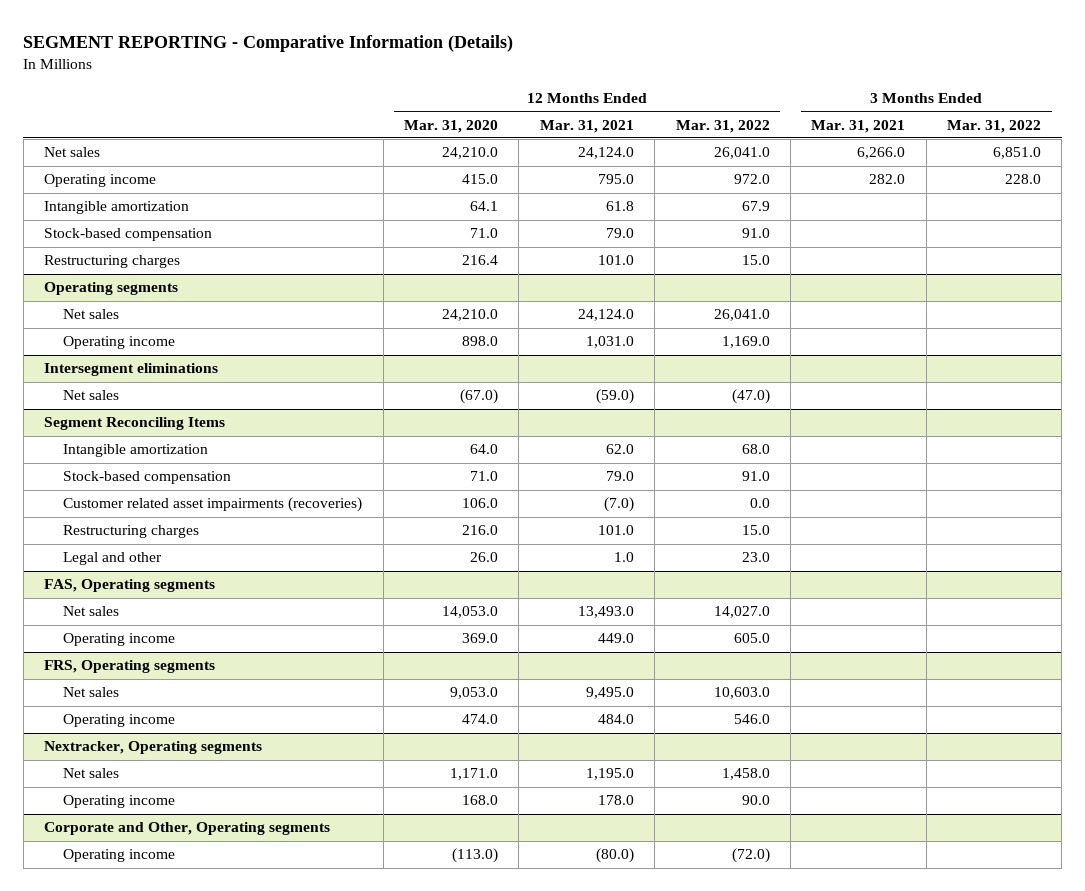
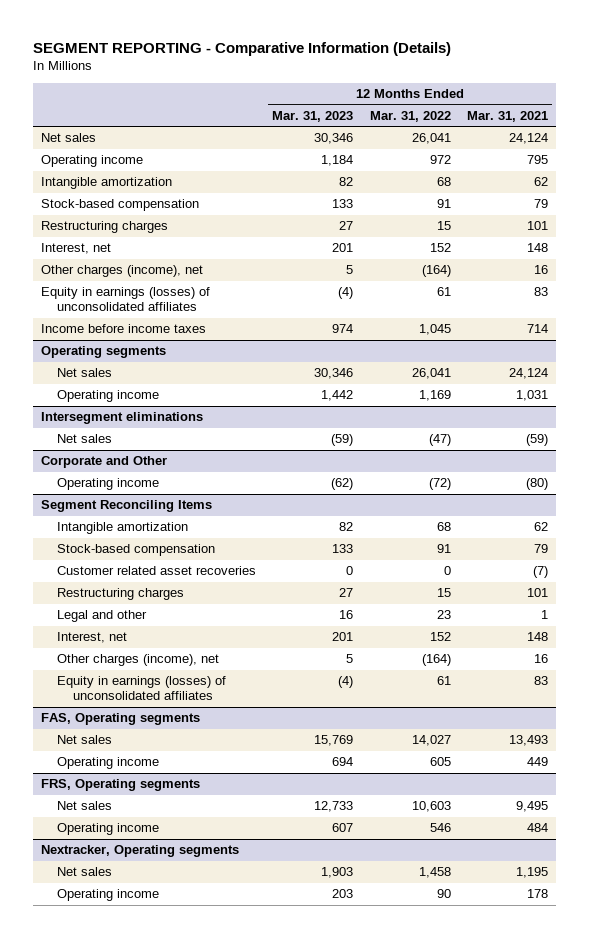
- | 12 Months Ended Mar. 31, 2020 | 12 Months Ended Mar. 31, 2021 | 12 Months Ended Mar. 31, 2022 | 3 Months Ended Mar. 31, 2021 | 3 Months Ended Mar. 31, 2022
+ | 12 Months Ended Mar. 31, 2023 | 12 Months Ended Mar. 31, 2022 | 12 Months Ended Mar. 31, 2021
- Net sales | 24,210.0 | 24,124.0 | 26,041.0 | 6,266.0 | 6,851.0
- Operating income | 415.0 | 795.0 | 972.0 | 282.0 | 228.0
- Intangible amortization | 64.1 | 61.8 | 67.9 | |
- Stock-based compensation | 71.0 | 79.0 | 91.0 | |
- Restructuring charges | 216.4 | 101.0 | 15.0 | |
+ Net sales | 30,346 | 26,041 | 24,124
+ Operating income | 1,184 | 972 | 795
+ Intangible amortization | 82 | 68 | 62
+ Stock-based compensation | 133 | 91 | 79
+ Restructuring charges | 27 | 15 | 101
+ Interest, net | 201 | 152 | 148
+ Other charges (income), net | 5 | (164) | 16
+ Equity in earnings (losses) of unconsolidated affiliates | (4) | 61 | 83
+ Income before income taxes | 974 | 1,045 | 714
@ Operating segments
- Net sales | 24,210.0 | 24,124.0 | 26,041.0 | |
- Operating income | 898.0 | 1,031.0 | 1,169.0 | |
+ Net sales | 30,346 | 26,041 | 24,124
+ Operating income | 1,442 | 1,169 | 1,031
@ Intersegment eliminations
- Net sales | (67.0) | (59.0) | (47.0) | |
+ Net sales | (59) | (47) | (59)
+ Corporate and Other
+ Operating income | (62) | (72) | (80)
@ Segment Reconciling Items
- Intangible amortization | 64.0 | 62.0 | 68.0 | |
- Stock-based compensation | 71.0 | 79.0 | 91.0 | |
- Customer related asset impairments (recoveries) | 106.0 | (7.0) | 0.0 | |
- Restructuring charges | 216.0 | 101.0 | 15.0 | |
- Legal and other | 26.0 | 1.0 | 23.0 | |
+ Intangible amortization | 82 | 68 | 62
+ Stock-based compensation | 133 | 91 | 79
+ Customer related asset recoveries | 0 | 0 | (7)
+ Restructuring charges | 27 | 15 | 101
+ Legal and other | 16 | 23 | 1
+ Interest, net | 201 | 152 | 148
+ Other charges (income), net | 5 | (164) | 16
+ Equity in earnings (losses) of unconsolidated affiliates | (4) | 61 | 83
@ FAS, Operating segments
- Net sales | 14,053.0 | 13,493.0 | 14,027.0 | |
- Operating income | 369.0 | 449.0 | 605.0 | |
+ Net sales | 15,769 | 14,027 | 13,493
+ Operating income | 694 | 605 | 449
@ FRS, Operating segments
- Net sales | 9,053.0 | 9,495.0 | 10,603.0 | |
- Operating income | 474.0 | 484.0 | 546.0 | |
+ Net sales | 12,733 | 10,603 | 9,495
+ Operating income | 607 | 546 | 484
@ Nextracker, Operating segments
- Net sales | 1,171.0 | 1,195.0 | 1,458.0 | |
- Operating income | 168.0 | 178.0 | 90.0 | |
- Corporate and Other, Operating segments
- Operating income | (113.0) | (80.0) | (72.0) | |
@ Nextracker, Operating segments
+ Net sales | 1,903 | 1,458 | 1,195
+ Operating income | 203 | 90 | 178

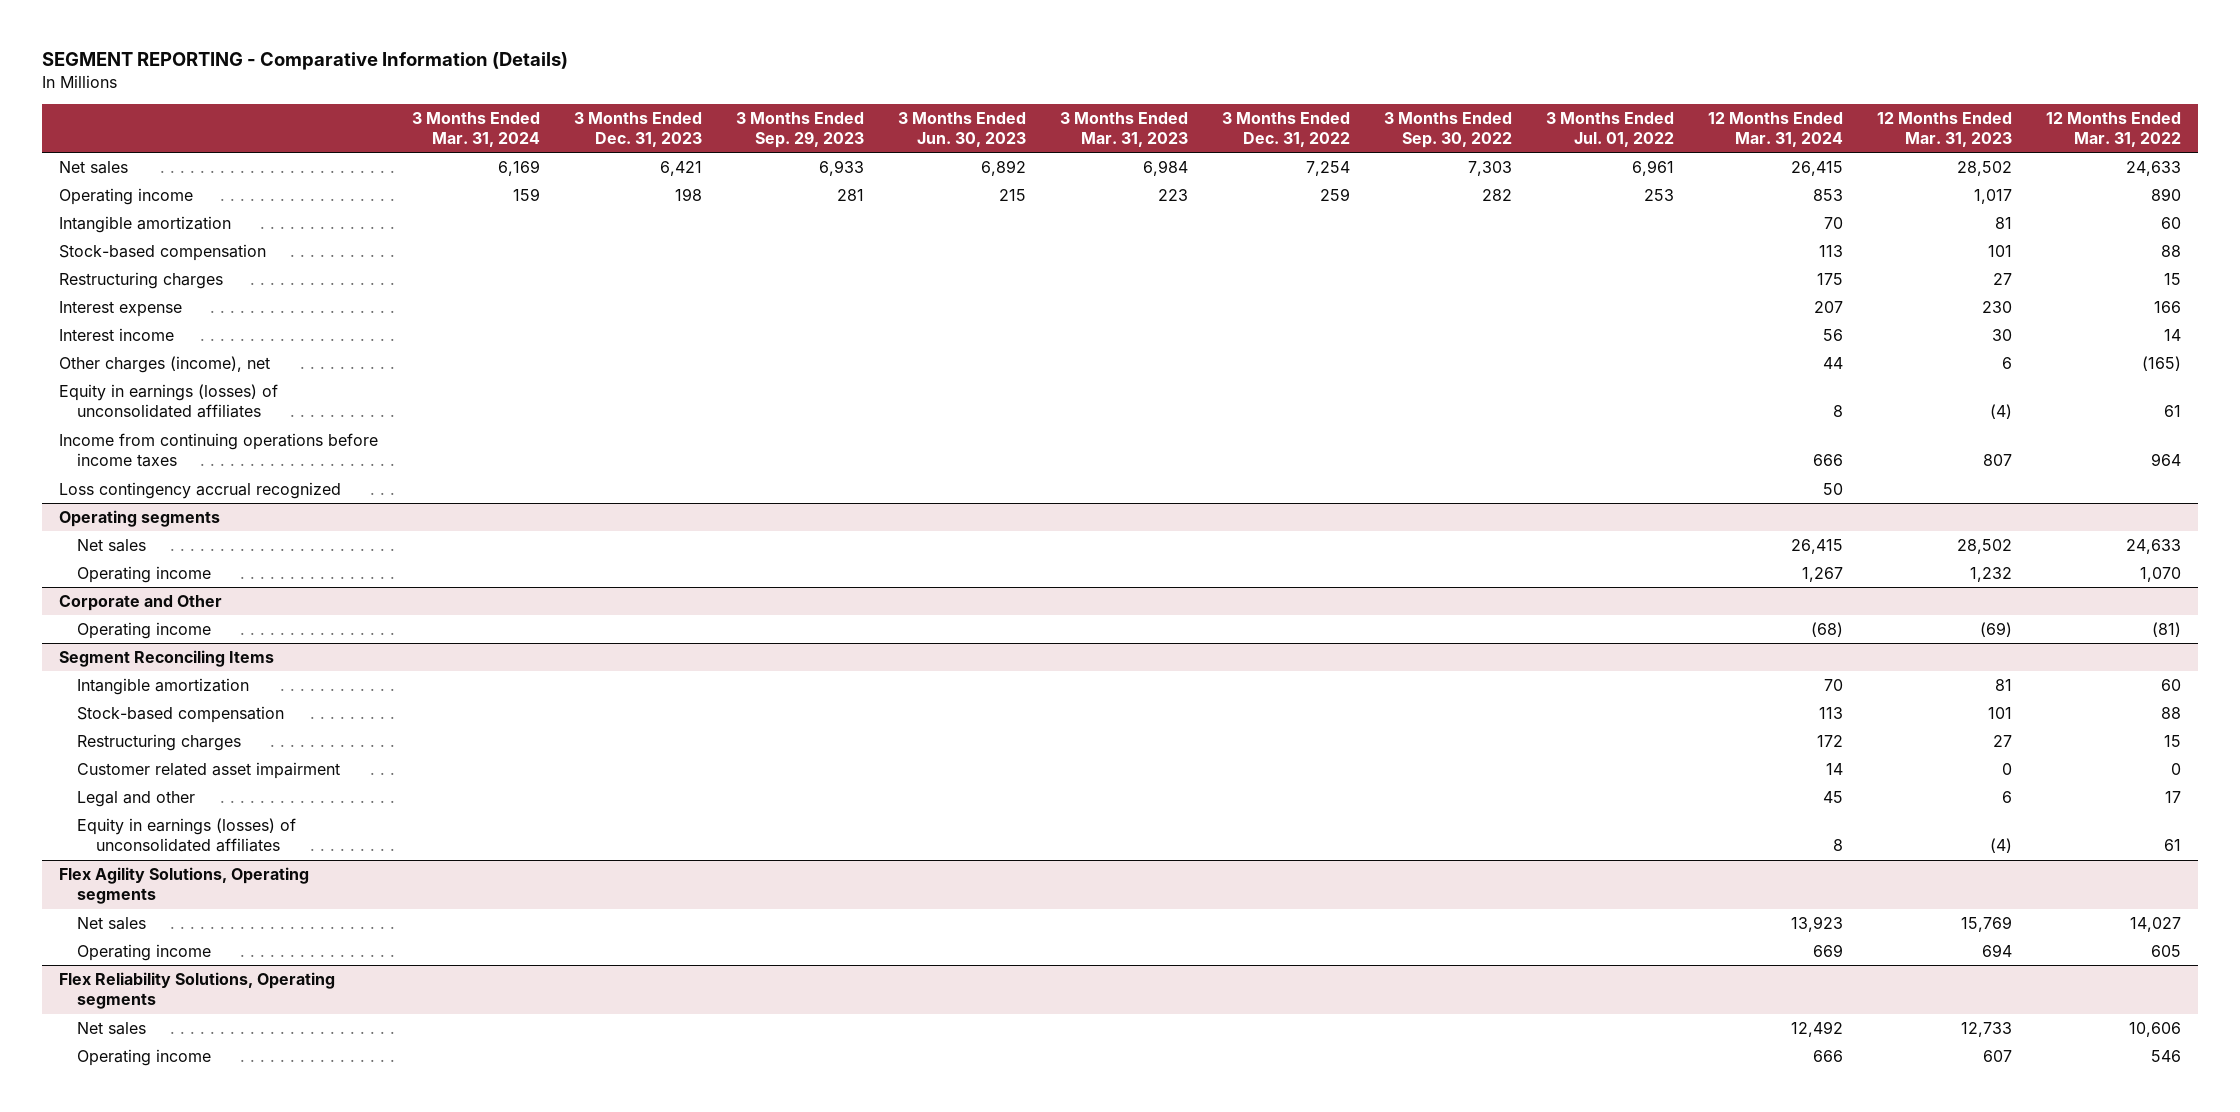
- | 12 Months Ended Mar. 31, 2023 | 12 Months Ended Mar. 31, 2022 | 12 Months Ended Mar. 31, 2021
+ | 3 Months Ended Mar. 31, 2024 | 3 Months Ended Dec. 31, 2023 | 3 Months Ended Sep. 29, 2023 | 3 Months Ended Jun. 30, 2023 | 3 Months Ended Mar. 31, 2023 | 3 Months Ended Dec. 31, 2022 | 3 Months Ended Sep. 30, 2022 | 3 Months Ended Jul. 01, 2022 | 12 Months Ended Mar. 31, 2024 | 12 Months Ended Mar. 31, 2023 | 12 Months Ended Mar. 31, 2022
- Net sales | 30,346 | 26,041 | 24,124
- Operating income | 1,184 | 972 | 795
- Intangible amortization | 82 | 68 | 62
- Stock-based compensation | 133 | 91 | 79
+ Net sales | 6,169 | 6,421 | 6,933 | 6,892 | 6,984 | 7,254 | 7,303 | 6,961 | 26,415 | 28,502 | 24,633
+ Operating income | 159 | 198 | 281 | 215 | 223 | 259 | 282 | 253 | 853 | 1,017 | 890
+ Intangible amortization | | | | | | | | | 70 | 81 | 60
+ Stock-based compensation | | | | | | | | | 113 | 101 | 88
- Interest, net | 201 | 152 | 148
- Other charges (income), net | 5 | (164) | 16
+ Interest expense | | | | | | | | | 207 | 230 | 166
+ Interest income | | | | | | | | | 56 | 30 | 14
+ Other charges (income), net | | | | | | | | | 44 | 6 | (165)
- Income before income taxes | 974 | 1,045 | 714
+ Income from continuing operations before income taxes | | | | | | | | | 666 | 807 | 964
+ Loss contingency accrual recognized | | | | | | | | | 50 | |
@ Operating segments
- Net sales | 30,346 | 26,041 | 24,124
- Operating income | 1,442 | 1,169 | 1,031
- Intersegment eliminations
- Net sales | (59) | (47) | (59)
@ Operating segments
+ Net sales | | | | | | | | | 26,415 | 28,502 | 24,633
+ Operating income | | | | | | | | | 1,267 | 1,232 | 1,070
@ Corporate and Other
- Operating income | (62) | (72) | (80)
+ Operating income | | | | | | | | | (68) | (69) | (81)
@ Segment Reconciling Items
- Intangible amortization | 82 | 68 | 62
- Stock-based compensation | 133 | 91 | 79
- Customer related asset recoveries | 0 | 0 | (7)
+ Intangible amortization | | | | | | | | | 70 | 81 | 60
+ Stock-based compensation | | | | | | | | | 113 | 101 | 88
- Legal and other | 16 | 23 | 1
- Interest, net | 201 | 152 | 148
- Other charges (income), net | 5 | (164) | 16
+ Customer related asset impairment | | | | | | | | | 14 | 0 | 0
+ Legal and other | | | | | | | | | 45 | 6 | 17
- FAS, Operating segments
+ Flex Agility Solutions, Operating segments
- FRS, Operating segments
- Net sales | 12,733 | 10,603 | 9,495
+ Flex Reliability Solutions, Operating segments
+ Net sales | | | | | | | | | 12,492 | 12,733 | 10,606
- Nextracker, Operating segments
- Net sales | 1,903 | 1,458 | 1,195
- Operating income | 203 | 90 | 178

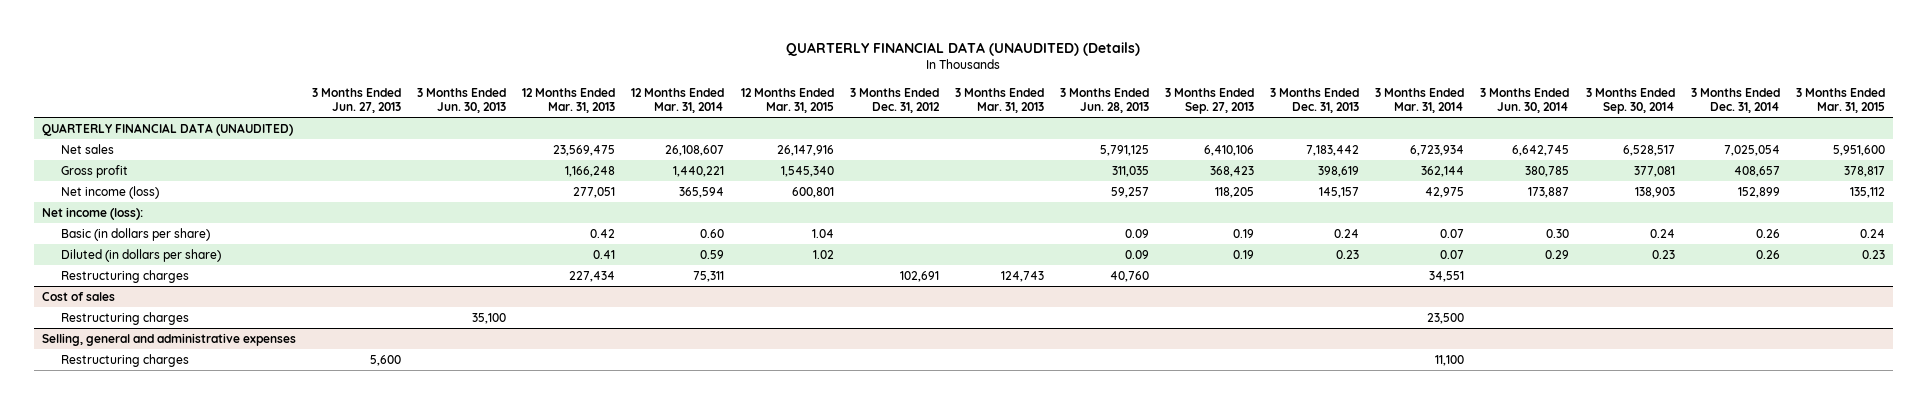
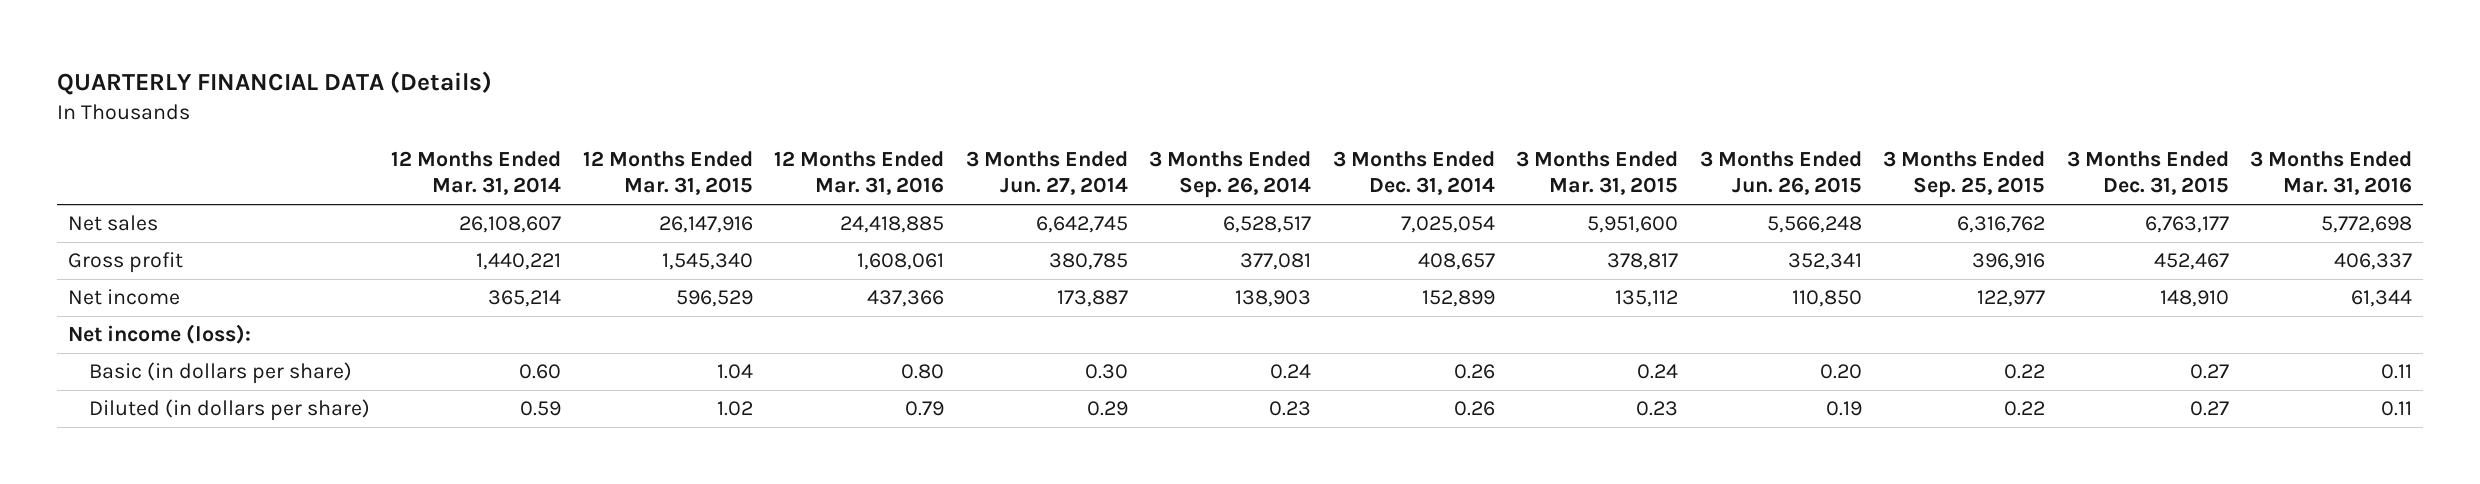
- QUARTERLY FINANCIAL DATA (UNAUDITED) (Details)
+ QUARTERLY FINANCIAL DATA (Details)
- | 3 Months Ended Jun. 27, 2013 | 3 Months Ended Jun. 30, 2013 | 12 Months Ended Mar. 31, 2013 | 12 Months Ended Mar. 31, 2014 | 12 Months Ended Mar. 31, 2015 | 3 Months Ended Dec. 31, 2012 | 3 Months Ended Mar. 31, 2013 | 3 Months Ended Jun. 28, 2013 | 3 Months Ended Sep. 27, 2013 | 3 Months Ended Dec. 31, 2013 | 3 Months Ended Mar. 31, 2014 | 3 Months Ended Jun. 30, 2014 | 3 Months Ended Sep. 30, 2014 | 3 Months Ended Dec. 31, 2014 | 3 Months Ended Mar. 31, 2015
+ | 12 Months Ended Mar. 31, 2014 | 12 Months Ended Mar. 31, 2015 | 12 Months Ended Mar. 31, 2016 | 3 Months Ended Jun. 27, 2014 | 3 Months Ended Sep. 26, 2014 | 3 Months Ended Dec. 31, 2014 | 3 Months Ended Mar. 31, 2015 | 3 Months Ended Jun. 26, 2015 | 3 Months Ended Sep. 25, 2015 | 3 Months Ended Dec. 31, 2015 | 3 Months Ended Mar. 31, 2016
- QUARTERLY FINANCIAL DATA (UNAUDITED)
- Net income (loss) | | | 277,051 | 365,594 | 600,801 | | | 59,257 | 118,205 | 145,157 | 42,975 | 173,887 | 138,903 | 152,899 | 135,112
+ Net income | 365,214 | 596,529 | 437,366 | 173,887 | 138,903 | 152,899 | 135,112 | 110,850 | 122,977 | 148,910 | 61,344
- Restructuring charges | | | 227,434 | 75,311 | | 102,691 | 124,743 | 40,760 | | | 34,551 | | | |
- Cost of sales
- Restructuring charges | | 35,100 | | | | | | | | | 23,500 | | | |
- Selling, general and administrative expenses
- Restructuring charges | 5,600 | | | | | | | | | | 11,100 | | | |

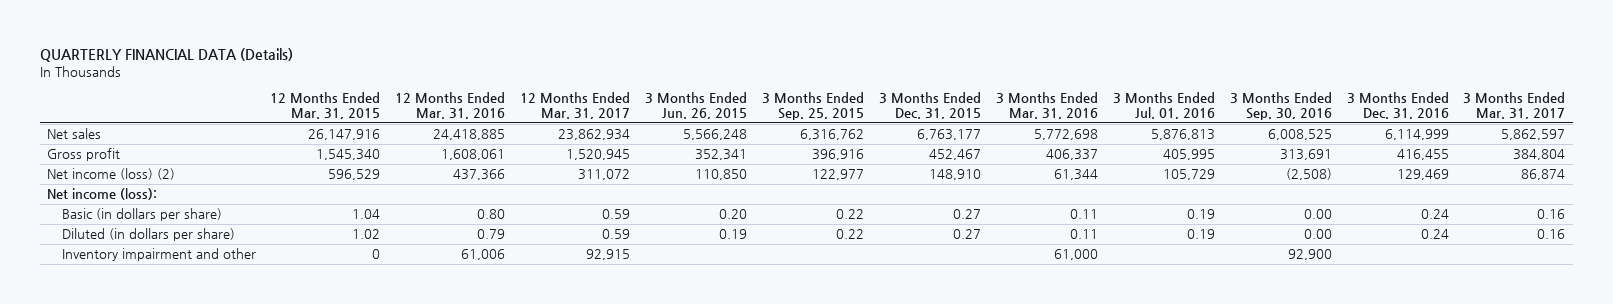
- | 12 Months Ended Mar. 31, 2014 | 12 Months Ended Mar. 31, 2015 | 12 Months Ended Mar. 31, 2016 | 3 Months Ended Jun. 27, 2014 | 3 Months Ended Sep. 26, 2014 | 3 Months Ended Dec. 31, 2014 | 3 Months Ended Mar. 31, 2015 | 3 Months Ended Jun. 26, 2015 | 3 Months Ended Sep. 25, 2015 | 3 Months Ended Dec. 31, 2015 | 3 Months Ended Mar. 31, 2016
+ | 12 Months Ended Mar. 31, 2015 | 12 Months Ended Mar. 31, 2016 | 12 Months Ended Mar. 31, 2017 | 3 Months Ended Jun. 26, 2015 | 3 Months Ended Sep. 25, 2015 | 3 Months Ended Dec. 31, 2015 | 3 Months Ended Mar. 31, 2016 | 3 Months Ended Jul. 01, 2016 | 3 Months Ended Sep. 30, 2016 | 3 Months Ended Dec. 31, 2016 | 3 Months Ended Mar. 31, 2017
- Net income | 365,214 | 596,529 | 437,366 | 173,887 | 138,903 | 152,899 | 135,112 | 110,850 | 122,977 | 148,910 | 61,344
+ Net income (loss) (2) | 596,529 | 437,366 | 311,072 | 110,850 | 122,977 | 148,910 | 61,344 | 105,729 | (2,508) | 129,469 | 86,874
+ Inventory impairment and other | 0 | 61,006 | 92,915 | | | | 61,000 | | 92,900 | |

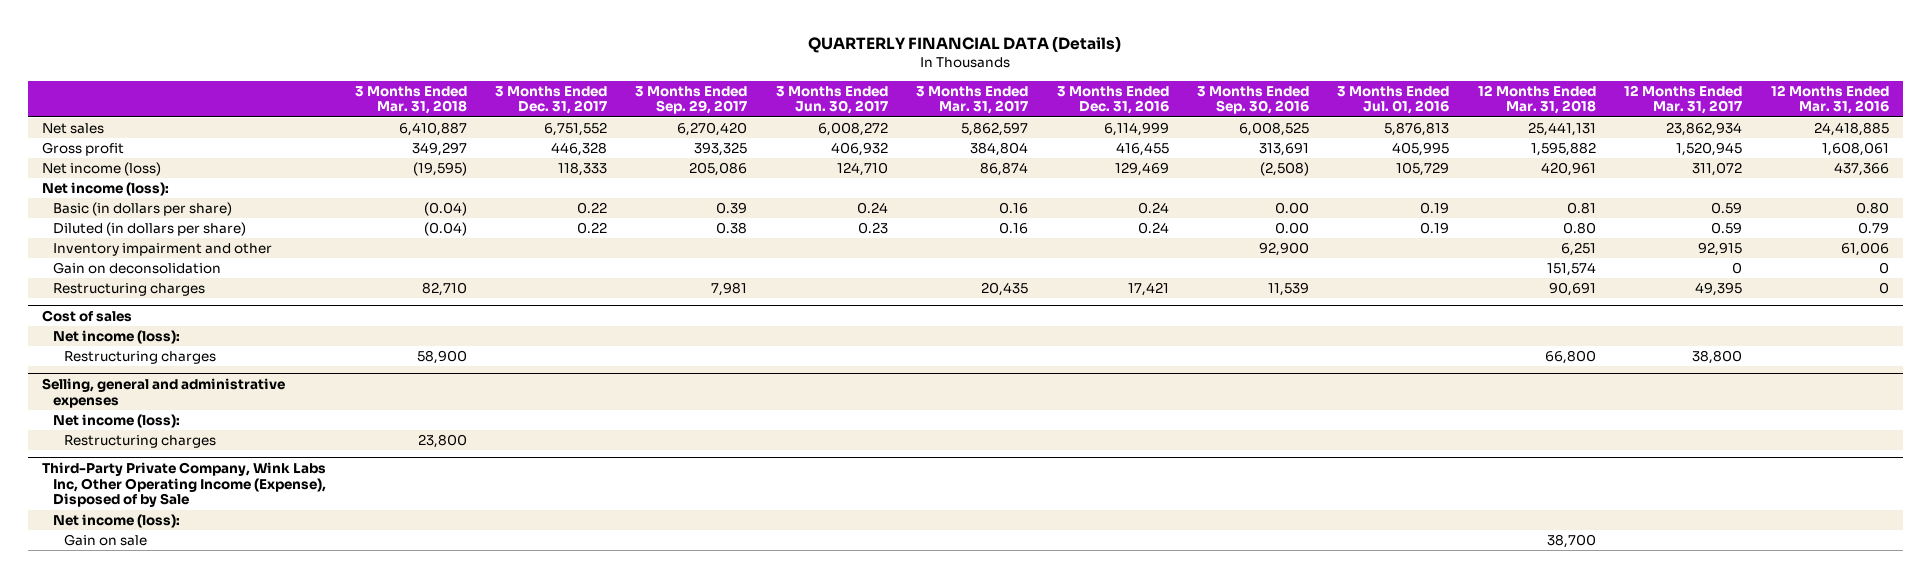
- | 12 Months Ended Mar. 31, 2015 | 12 Months Ended Mar. 31, 2016 | 12 Months Ended Mar. 31, 2017 | 3 Months Ended Jun. 26, 2015 | 3 Months Ended Sep. 25, 2015 | 3 Months Ended Dec. 31, 2015 | 3 Months Ended Mar. 31, 2016 | 3 Months Ended Jul. 01, 2016 | 3 Months Ended Sep. 30, 2016 | 3 Months Ended Dec. 31, 2016 | 3 Months Ended Mar. 31, 2017
+ | 3 Months Ended Mar. 31, 2018 | 3 Months Ended Dec. 31, 2017 | 3 Months Ended Sep. 29, 2017 | 3 Months Ended Jun. 30, 2017 | 3 Months Ended Mar. 31, 2017 | 3 Months Ended Dec. 31, 2016 | 3 Months Ended Sep. 30, 2016 | 3 Months Ended Jul. 01, 2016 | 12 Months Ended Mar. 31, 2018 | 12 Months Ended Mar. 31, 2017 | 12 Months Ended Mar. 31, 2016
- Net income (loss) (2) | 596,529 | 437,366 | 311,072 | 110,850 | 122,977 | 148,910 | 61,344 | 105,729 | (2,508) | 129,469 | 86,874
+ Net income (loss) | (19,595) | 118,333 | 205,086 | 124,710 | 86,874 | 129,469 | (2,508) | 105,729 | 420,961 | 311,072 | 437,366
+ Gain on deconsolidation | | | | | | | | | 151,574 | 0 | 0
+ Restructuring charges | 82,710 | | 7,981 | | 20,435 | 17,421 | 11,539 | | 90,691 | 49,395 | 0
+ Cost of sales
+ Net income (loss):
+ Restructuring charges | 58,900 | | | | | | | | 66,800 | 38,800 |
+ Selling, general and administrative expenses
+ Net income (loss):
+ Restructuring charges | 23,800 | | | | | | | | | |
+ Third-Party Private Company, Wink Labs Inc, Other Operating Income (Expense), Disposed of by Sale
+ Net income (loss):
+ Gain on sale | | | | | | | | | 38,700 | |

